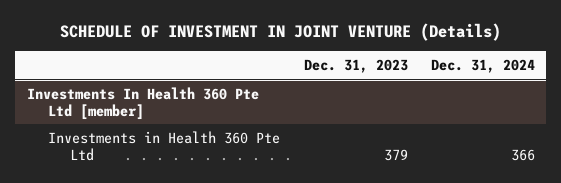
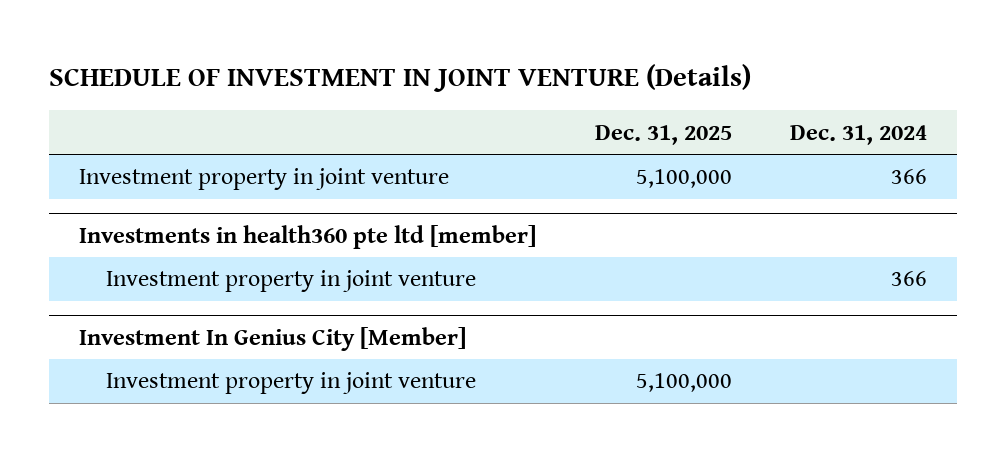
- | Dec. 31, 2023 | Dec. 31, 2024
+ | Dec. 31, 2025 | Dec. 31, 2024
- Investments In Health 360 Pte Ltd [member]
- Investments in Health 360 Pte Ltd | 379 | 366
+ Investment property in joint venture | 5,100,000 | 366
+ Investments in health360 pte ltd [member]
+ Investment property in joint venture | | 366
+ Investment In Genius City [Member]
+ Investment property in joint venture | 5,100,000 |

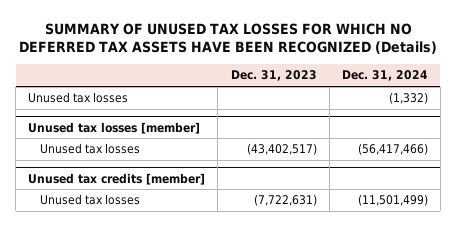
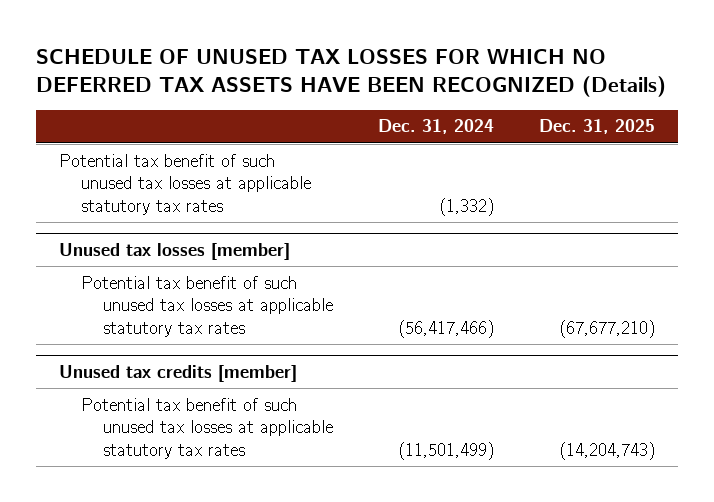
- SUMMARY OF UNUSED TAX LOSSES FOR WHICH NO DEFERRED TAX ASSETS HAVE BEEN RECOGNIZED (Details)
+ SCHEDULE OF UNUSED TAX LOSSES FOR WHICH NO DEFERRED TAX ASSETS HAVE BEEN RECOGNIZED (Details)
- | Dec. 31, 2023 | Dec. 31, 2024
+ | Dec. 31, 2024 | Dec. 31, 2025
- Unused tax losses | | (1,332)
+ Potential tax benefit of such unused tax losses at applicable statutory tax rates | (1,332) |
@ Unused tax losses [member]
- Unused tax losses | (43,402,517) | (56,417,466)
+ Potential tax benefit of such unused tax losses at applicable statutory tax rates | (56,417,466) | (67,677,210)
@ Unused tax credits [member]
- Unused tax losses | (7,722,631) | (11,501,499)
+ Potential tax benefit of such unused tax losses at applicable statutory tax rates | (11,501,499) | (14,204,743)

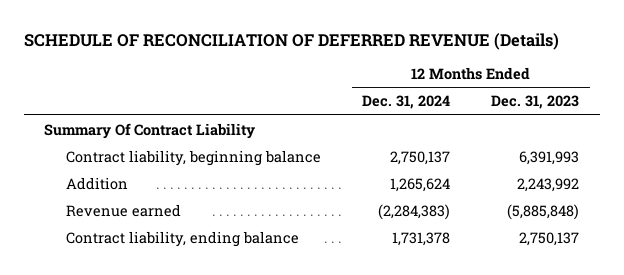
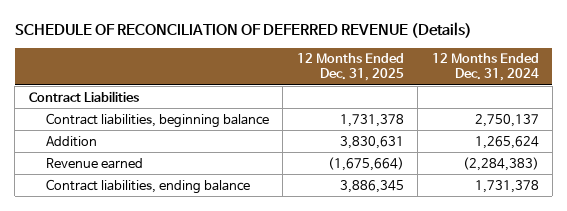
- | 12 Months Ended Dec. 31, 2024 | 12 Months Ended Dec. 31, 2023
+ | 12 Months Ended Dec. 31, 2025 | 12 Months Ended Dec. 31, 2024
- Summary Of Contract Liability
- Contract liability, beginning balance | 2,750,137 | 6,391,993
+ Contract Liabilities
+ Contract liabilities, beginning balance | 1,731,378 | 2,750,137
- Contract liability, ending balance | 1,731,378 | 2,750,137
+ Contract liabilities, ending balance | 3,886,345 | 1,731,378

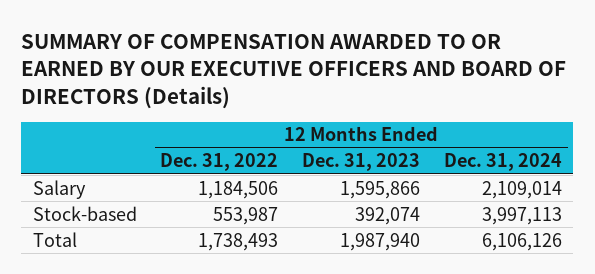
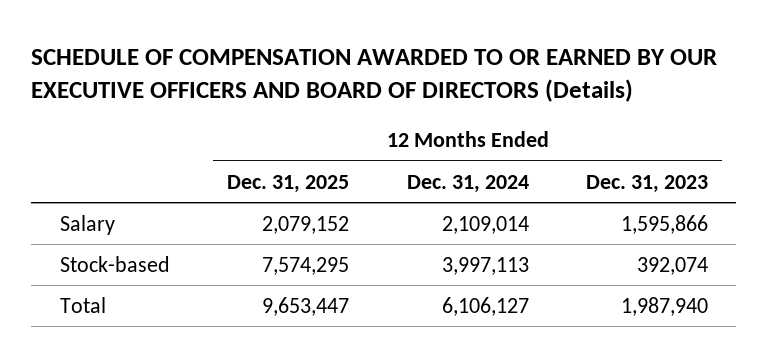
- SUMMARY OF COMPENSATION AWARDED TO OR EARNED BY OUR EXECUTIVE OFFICERS AND BOARD OF DIRECTORS (Details)
+ SCHEDULE OF COMPENSATION AWARDED TO OR EARNED BY OUR EXECUTIVE OFFICERS AND BOARD OF DIRECTORS (Details)
- | 12 Months Ended Dec. 31, 2022 | 12 Months Ended Dec. 31, 2023 | 12 Months Ended Dec. 31, 2024
+ | 12 Months Ended Dec. 31, 2025 | 12 Months Ended Dec. 31, 2024 | 12 Months Ended Dec. 31, 2023
- Total | 1,738,493 | 1,987,940 | 6,106,126
+ Total | 9,653,447 | 6,106,127 | 1,987,940

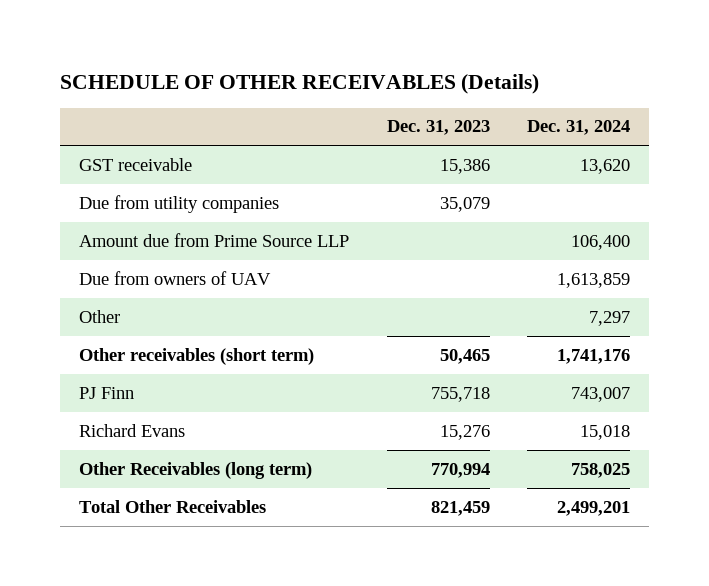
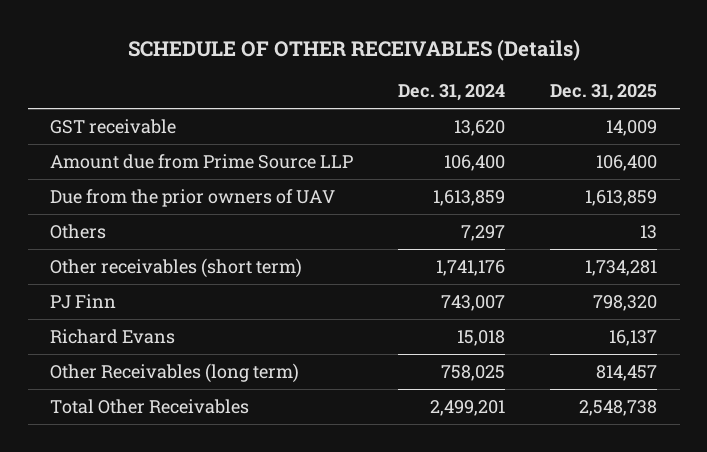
- | Dec. 31, 2023 | Dec. 31, 2024
+ | Dec. 31, 2024 | Dec. 31, 2025
- Due from utility companies | 35,079 |
- Due from owners of UAV | | 1,613,859
- Other | | 7,297
+ Due from the prior owners of UAV | 1,613,859 | 1,613,859
+ Others | 7,297 | 13

